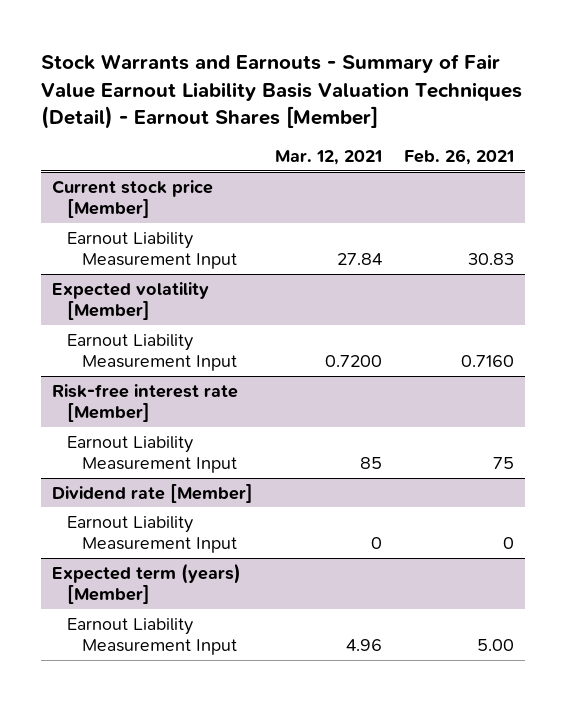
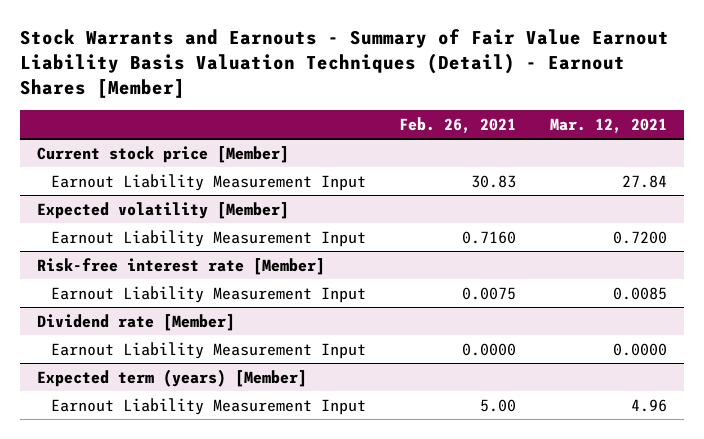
- | Mar. 12, 2021 | Feb. 26, 2021
+ | Feb. 26, 2021 | Mar. 12, 2021
@ Risk-free interest rate [Member]
- Earnout Liability Measurement Input | 85 | 75
+ Earnout Liability Measurement Input | 0.0075 | 0.0085
@ Dividend rate [Member]
- Earnout Liability Measurement Input | 0 | 0
+ Earnout Liability Measurement Input | 0.0000 | 0.0000

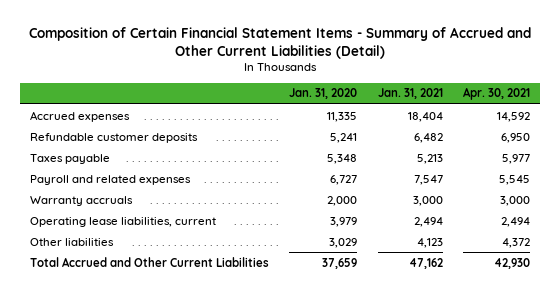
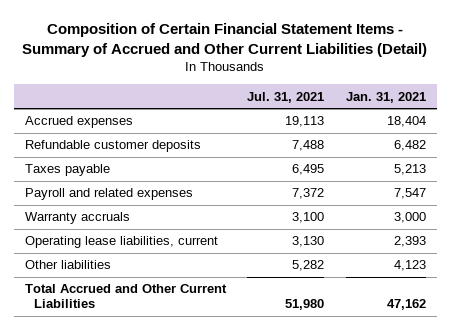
- | Jan. 31, 2020 | Jan. 31, 2021 | Apr. 30, 2021
+ | Jul. 31, 2021 | Jan. 31, 2021
- Operating lease liabilities, current | 3,979 | 2,494 | 2,494
+ Operating lease liabilities, current | 3,130 | 2,393

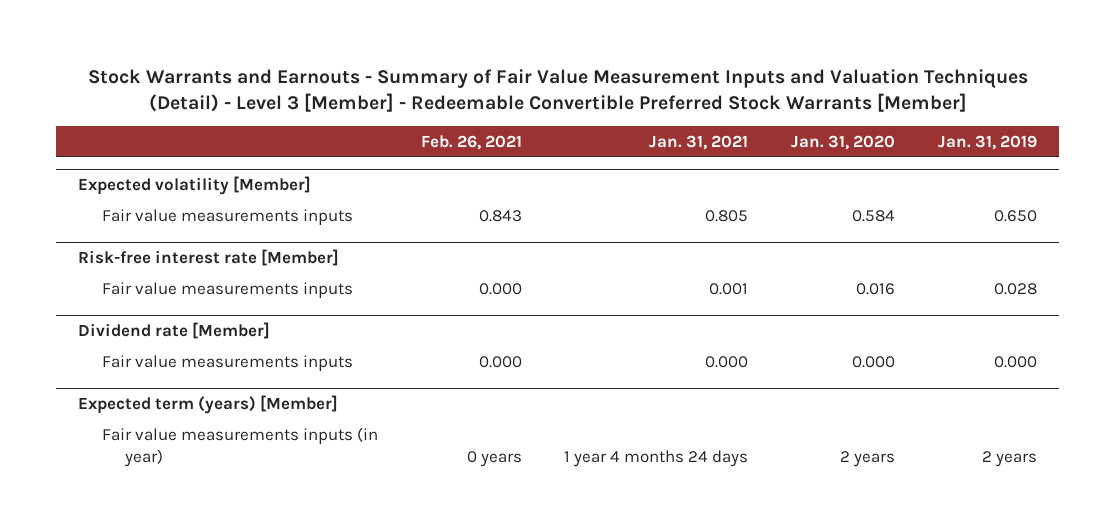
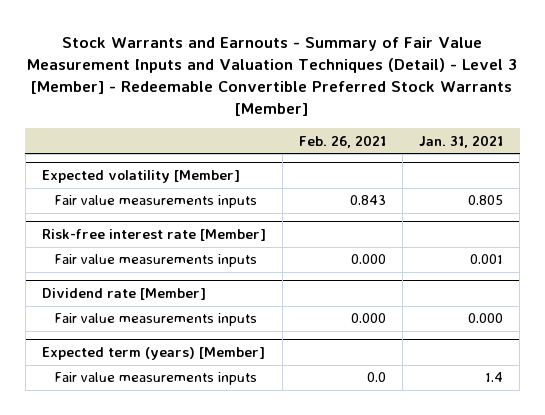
- | Feb. 26, 2021 | Jan. 31, 2021 | Jan. 31, 2020 | Jan. 31, 2019
+ | Feb. 26, 2021 | Jan. 31, 2021
@ Expected term (years) [Member]
- Fair value measurements inputs (in year) | 0 years | 1 year 4 months 24 days | 2 years | 2 years
+ Fair value measurements inputs | 0.0 | 1.4

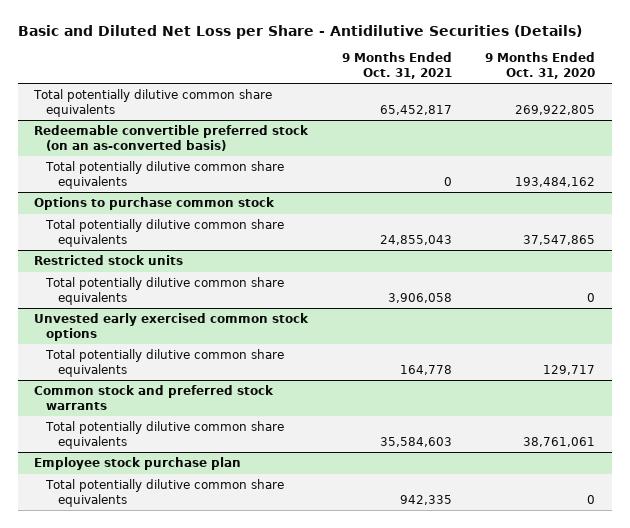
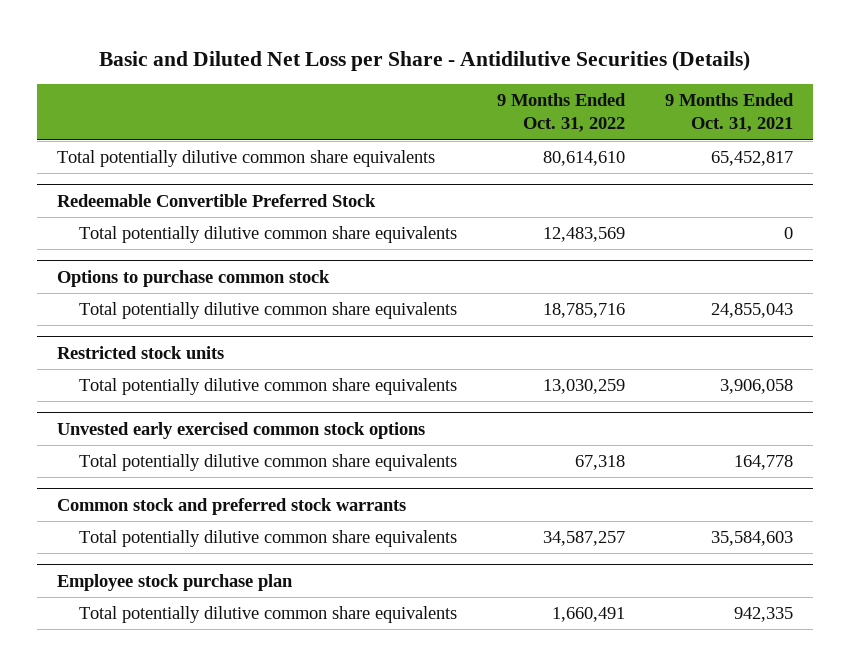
- | 9 Months Ended Oct. 31, 2021 | 9 Months Ended Oct. 31, 2020
+ | 9 Months Ended Oct. 31, 2022 | 9 Months Ended Oct. 31, 2021
- Redeemable convertible preferred stock (on an as-converted basis)
+ Redeemable Convertible Preferred Stock

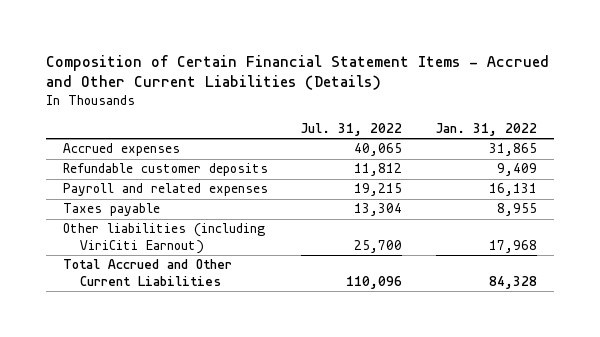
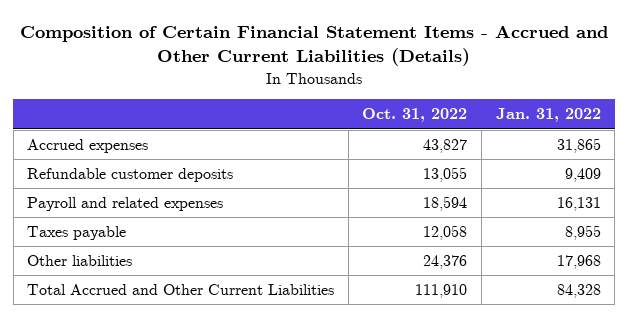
- | Jul. 31, 2022 | Jan. 31, 2022
+ | Oct. 31, 2022 | Jan. 31, 2022
- Other liabilities (including ViriCiti Earnout) | 25,700 | 17,968
+ Other liabilities | 24,376 | 17,968

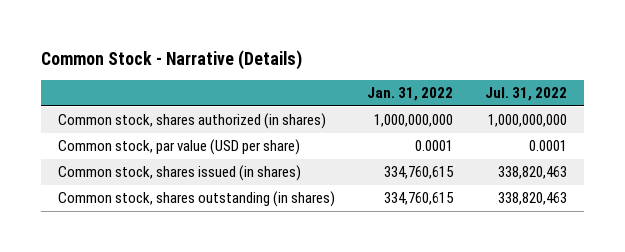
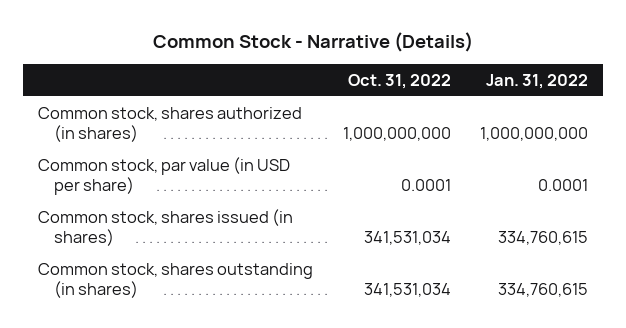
- | Jan. 31, 2022 | Jul. 31, 2022
+ | Oct. 31, 2022 | Jan. 31, 2022
- Common stock, par value (USD per share) | 0.0001 | 0.0001
+ Common stock, par value (in USD per share) | 0.0001 | 0.0001

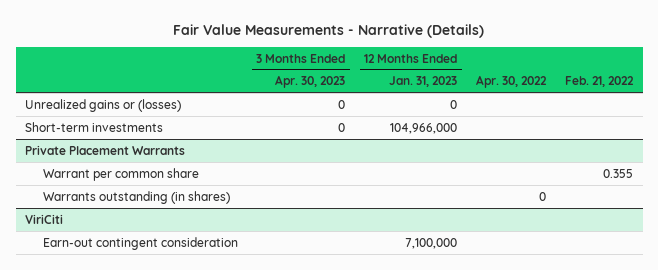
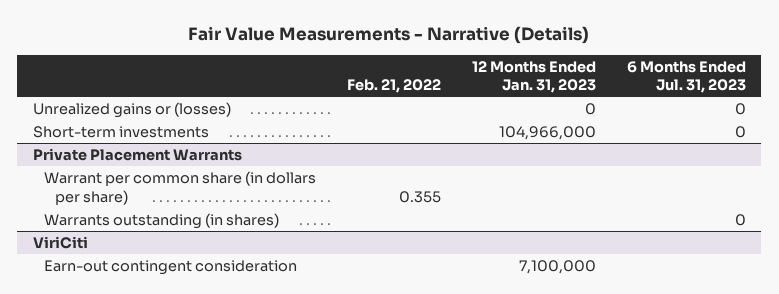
- | 3 Months Ended Apr. 30, 2023 | 12 Months Ended Jan. 31, 2023 | Apr. 30, 2022 | Feb. 21, 2022
+ | Feb. 21, 2022 | 12 Months Ended Jan. 31, 2023 | 6 Months Ended Jul. 31, 2023
@ Private Placement Warrants
- Warrant per common share | | | | 0.355
+ Warrant per common share (in dollars per share) | 0.355 | |

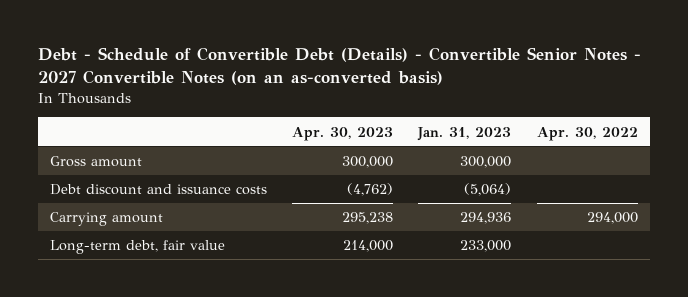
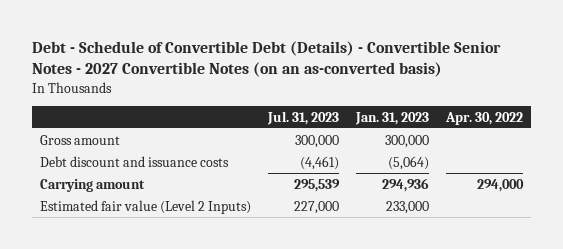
- | Apr. 30, 2023 | Jan. 31, 2023 | Apr. 30, 2022
+ | Jul. 31, 2023 | Jan. 31, 2023 | Apr. 30, 2022
- Long-term debt, fair value | 214,000 | 233,000 |
+ Estimated fair value (Level 2 Inputs) | 227,000 | 233,000 |

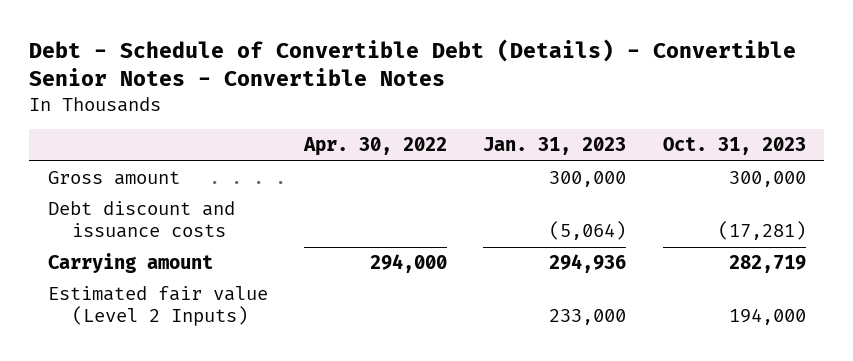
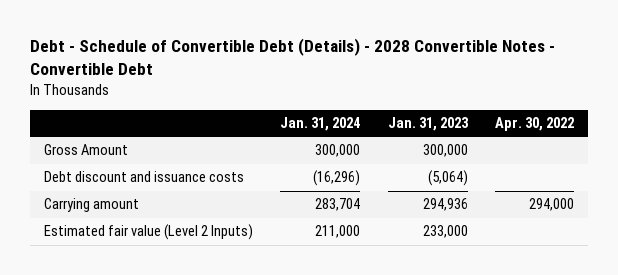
- Debt - Schedule of Convertible Debt (Details) - Convertible Senior Notes - Convertible Notes
+ Debt - Schedule of Convertible Debt (Details) - 2028 Convertible Notes - Convertible Debt
- | Apr. 30, 2022 | Jan. 31, 2023 | Oct. 31, 2023
+ | Jan. 31, 2024 | Jan. 31, 2023 | Apr. 30, 2022
- Gross amount | | 300,000 | 300,000
+ Gross Amount | 300,000 | 300,000 |

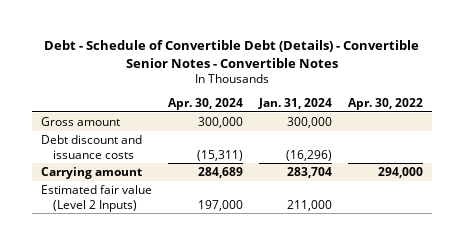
- Debt - Schedule of Convertible Debt (Details) - 2028 Convertible Notes - Convertible Debt
+ Debt - Schedule of Convertible Debt (Details) - Convertible Senior Notes - Convertible Notes
- | Jan. 31, 2024 | Jan. 31, 2023 | Apr. 30, 2022
+ | Apr. 30, 2024 | Jan. 31, 2024 | Apr. 30, 2022
- Gross Amount | 300,000 | 300,000 |
+ Gross amount | 300,000 | 300,000 |

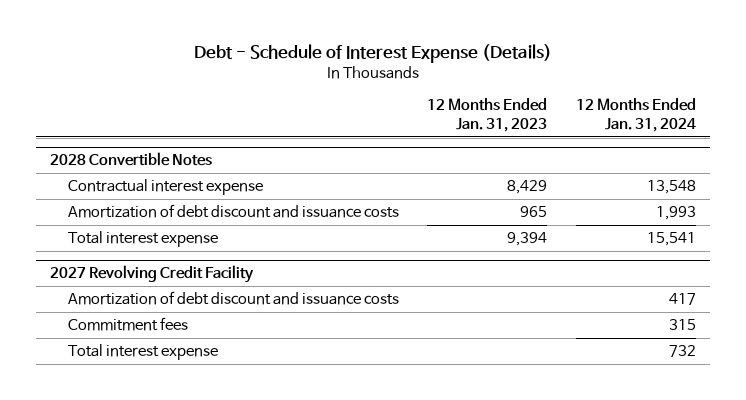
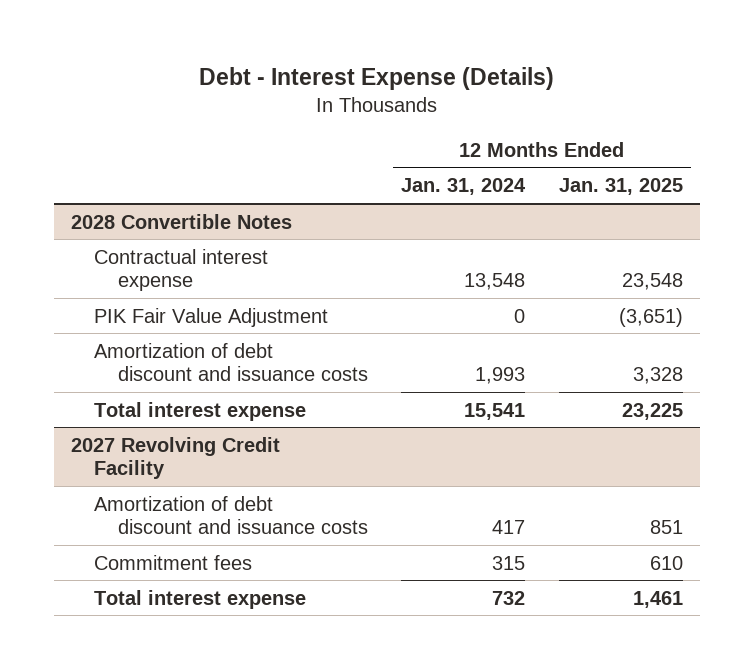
- Debt - Schedule of Interest Expense (Details)
+ Debt - Interest Expense (Details)
- | 12 Months Ended Jan. 31, 2023 | 12 Months Ended Jan. 31, 2024
+ | 12 Months Ended Jan. 31, 2024 | 12 Months Ended Jan. 31, 2025
@ 2028 Convertible Notes
+ PIK Fair Value Adjustment | 0 | (3,651)

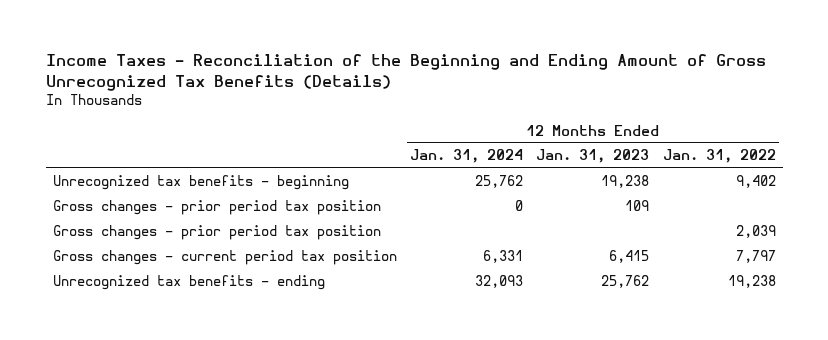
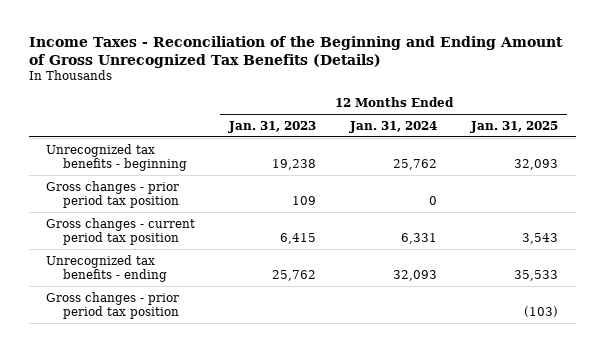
- | 12 Months Ended Jan. 31, 2024 | 12 Months Ended Jan. 31, 2023 | 12 Months Ended Jan. 31, 2022
+ | 12 Months Ended Jan. 31, 2023 | 12 Months Ended Jan. 31, 2024 | 12 Months Ended Jan. 31, 2025
moved down: Gross changes - prior period tax position | | | (103)

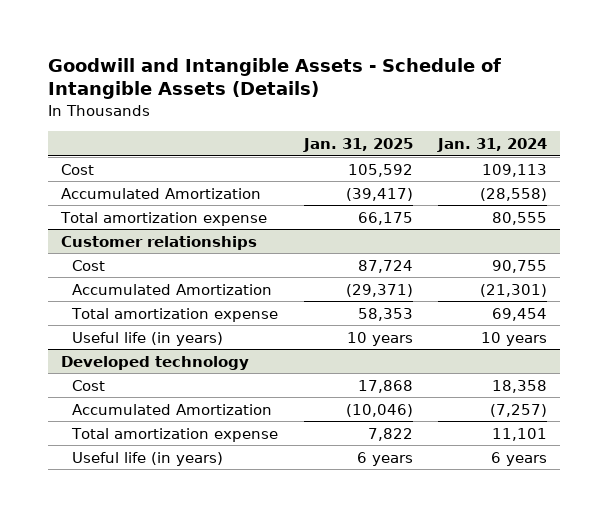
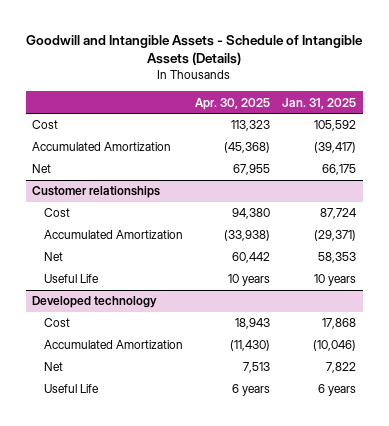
- | Jan. 31, 2025 | Jan. 31, 2024
+ | Apr. 30, 2025 | Jan. 31, 2025
- Total amortization expense | 66,175 | 80,555
+ Net | 67,955 | 66,175
@ Customer relationships
- Total amortization expense | 58,353 | 69,454
- Useful life (in years) | 10 years | 10 years
+ Net | 60,442 | 58,353
+ Useful Life | 10 years | 10 years
@ Developed technology
- Total amortization expense | 7,822 | 11,101
- Useful life (in years) | 6 years | 6 years
+ Net | 7,513 | 7,822
+ Useful Life | 6 years | 6 years

